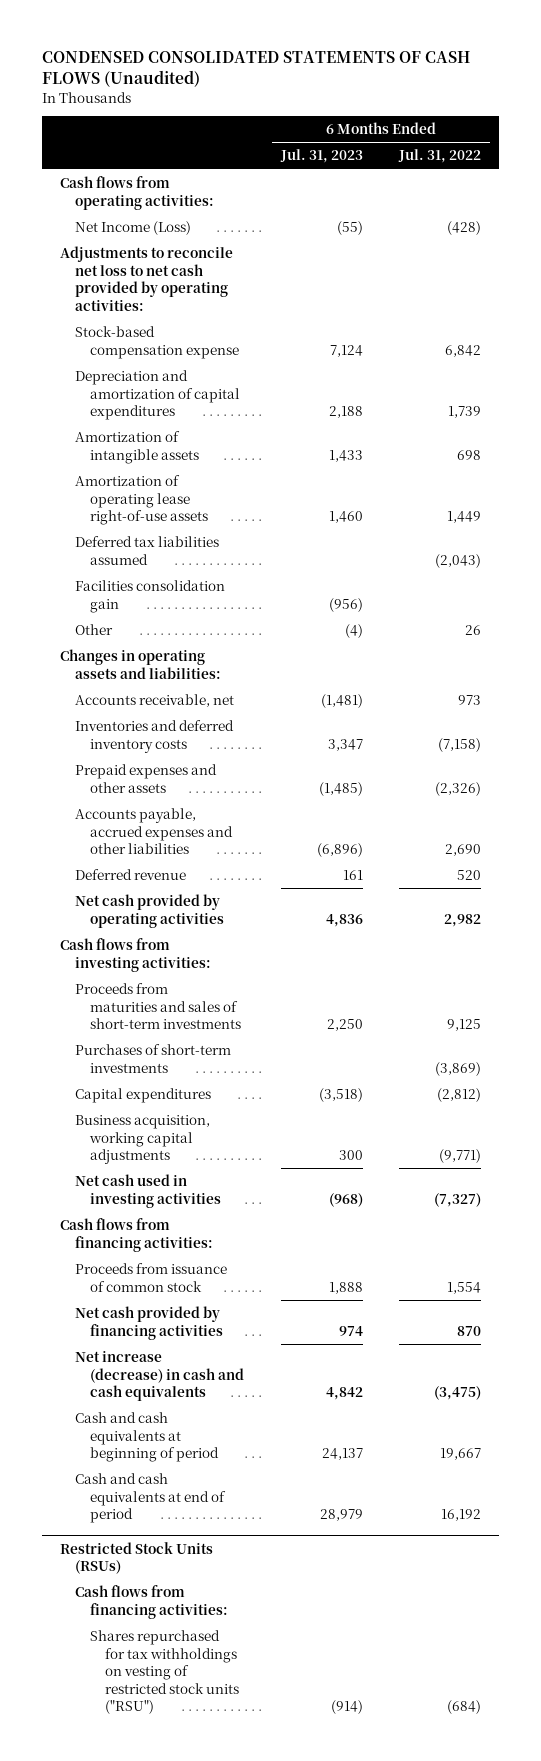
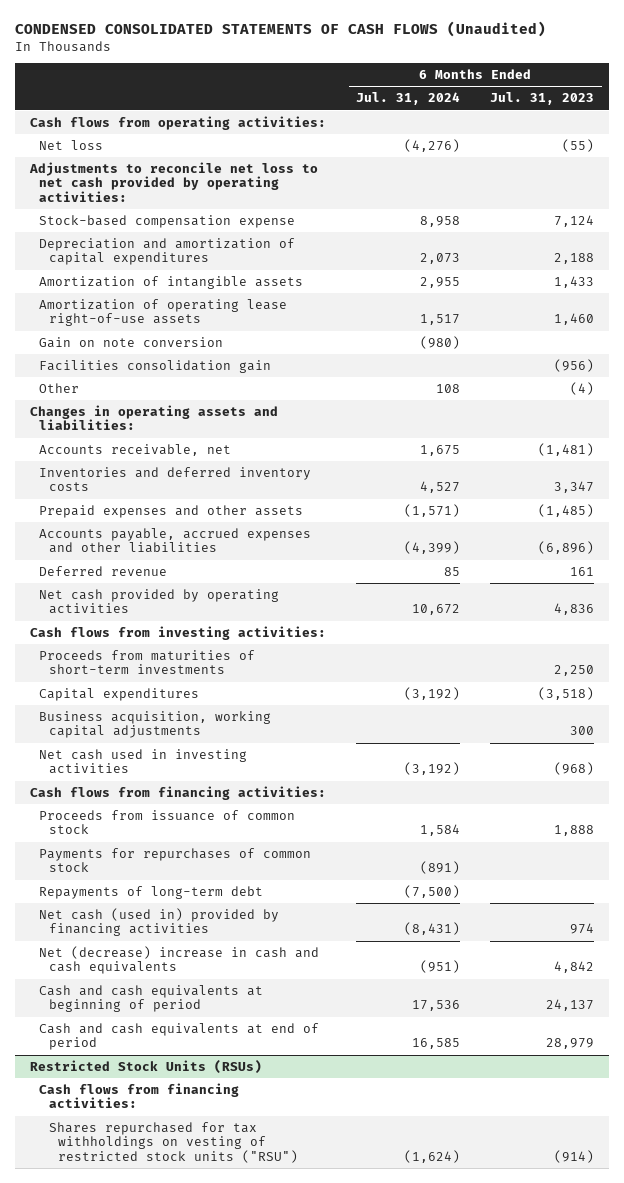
- | 6 Months Ended Jul. 31, 2023 | 6 Months Ended Jul. 31, 2022
+ | 6 Months Ended Jul. 31, 2024 | 6 Months Ended Jul. 31, 2023
- Net Income (Loss) | (55) | (428)
+ Net loss | (4,276) | (55)
- Deferred tax liabilities assumed | | (2,043)
+ Gain on note conversion | (980) |
- Proceeds from maturities and sales of short-term investments | 2,250 | 9,125
- Purchases of short-term investments | | (3,869)
+ Proceeds from maturities of short-term investments | | 2,250
- Net cash provided by financing activities | 974 | 870
- Net increase (decrease) in cash and cash equivalents | 4,842 | (3,475)
+ Payments for repurchases of common stock | (891) |
+ Repayments of long-term debt | (7,500) |
+ Net cash (used in) provided by financing activities | (8,431) | 974
+ Net (decrease) increase in cash and cash equivalents | (951) | 4,842

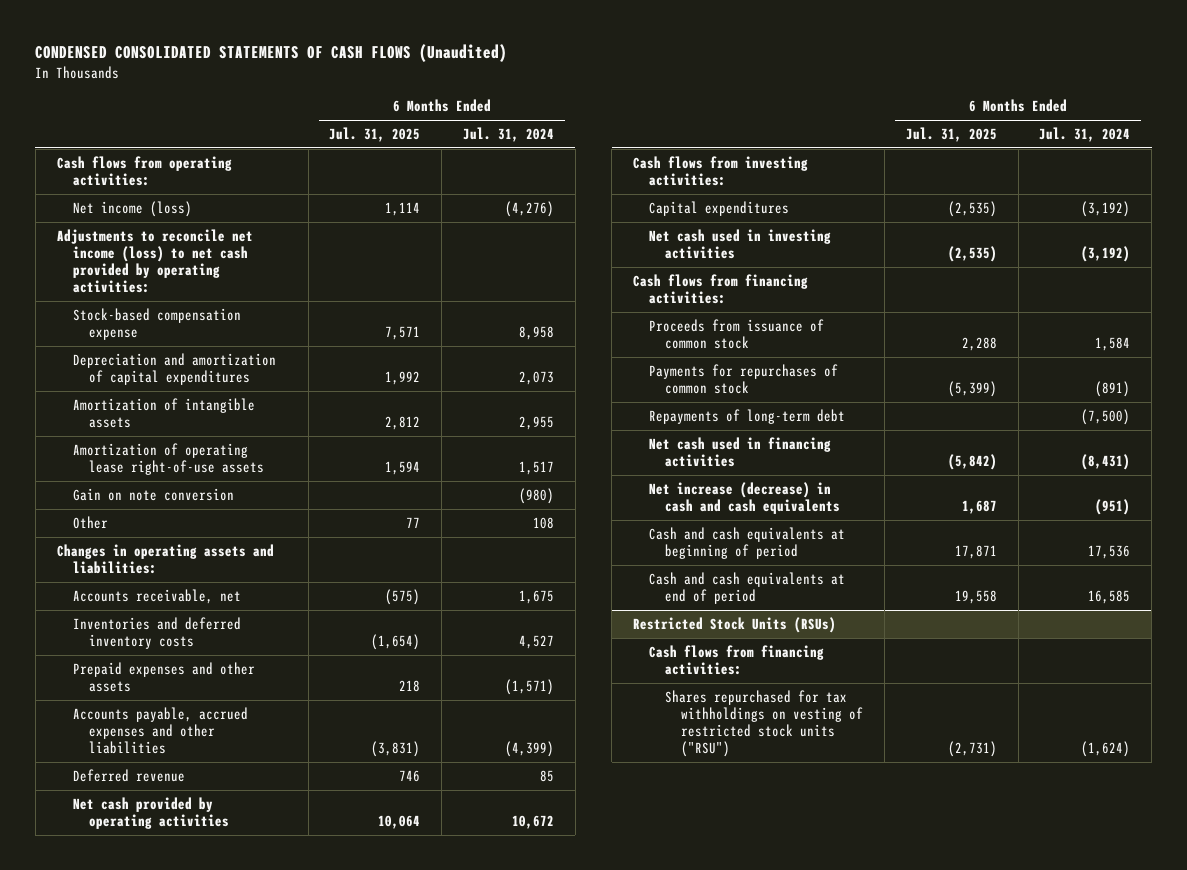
- | 6 Months Ended Jul. 31, 2024 | 6 Months Ended Jul. 31, 2023
+ | 6 Months Ended Jul. 31, 2025 | 6 Months Ended Jul. 31, 2024
- Net loss | (4,276) | (55)
- Adjustments to reconcile net loss to net cash provided by operating activities:
+ Net income (loss) | 1,114 | (4,276)
+ Adjustments to reconcile net income (loss) to net cash provided by operating activities:
- Facilities consolidation gain | | (956)
- Proceeds from maturities of short-term investments | | 2,250
- Business acquisition, working capital adjustments | | 300
- Net cash (used in) provided by financing activities | (8,431) | 974
- Net (decrease) increase in cash and cash equivalents | (951) | 4,842
+ Net cash used in financing activities | (5,842) | (8,431)
+ Net increase (decrease) in cash and cash equivalents | 1,687 | (951)

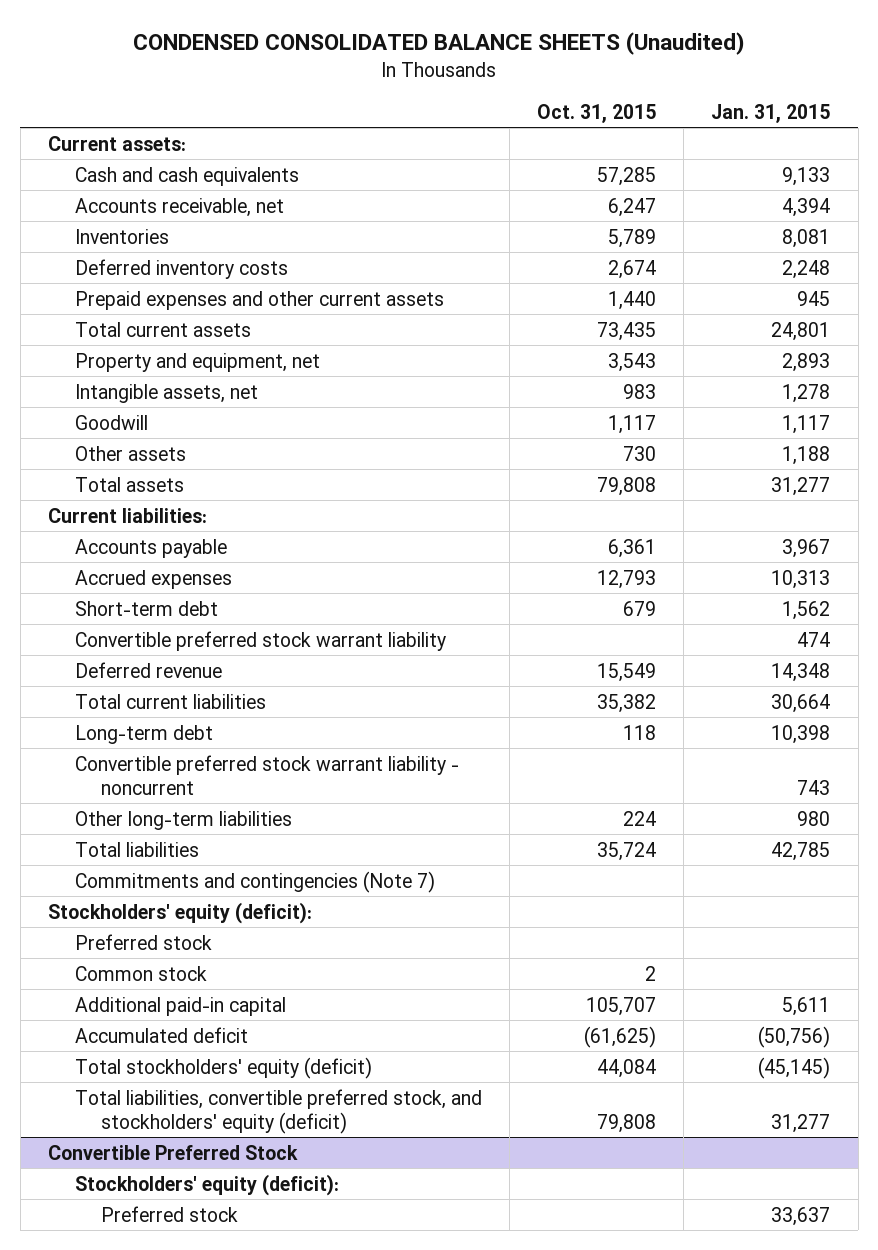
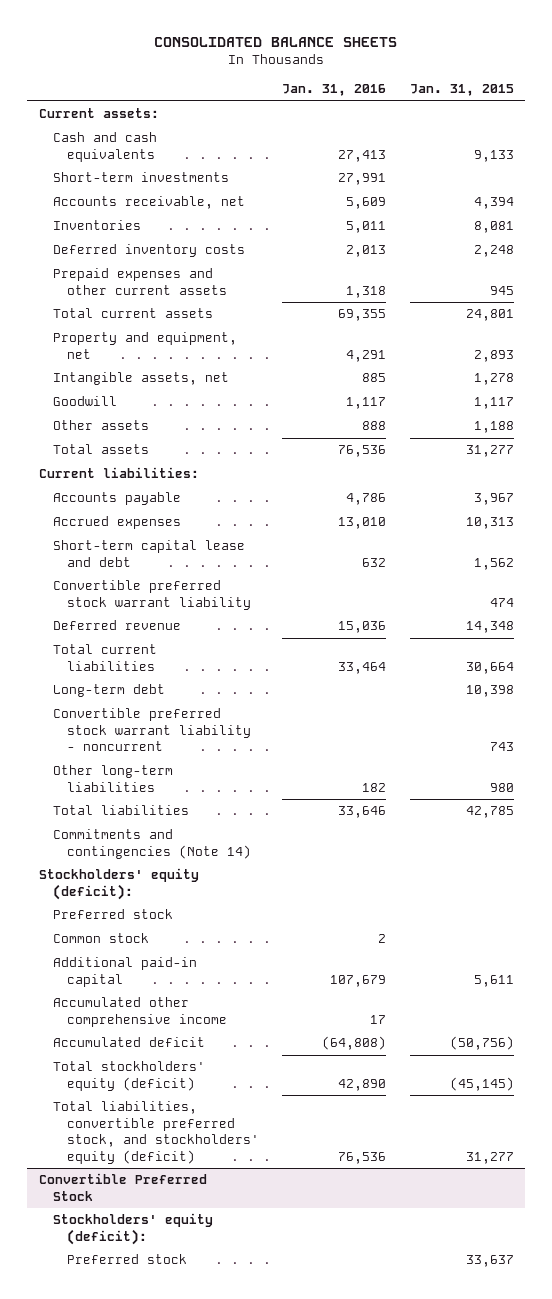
- CONDENSED CONSOLIDATED BALANCE SHEETS (Unaudited)
+ CONSOLIDATED BALANCE SHEETS
- | Oct. 31, 2015 | Jan. 31, 2015
+ | Jan. 31, 2016 | Jan. 31, 2015
+ Short-term investments | 27,991 |
- Short-term debt | 679 | 1,562
+ Short-term capital lease and debt | 632 | 1,562
- Commitments and contingencies (Note 7)
+ Commitments and contingencies (Note 14)
+ Accumulated other comprehensive income | 17 |

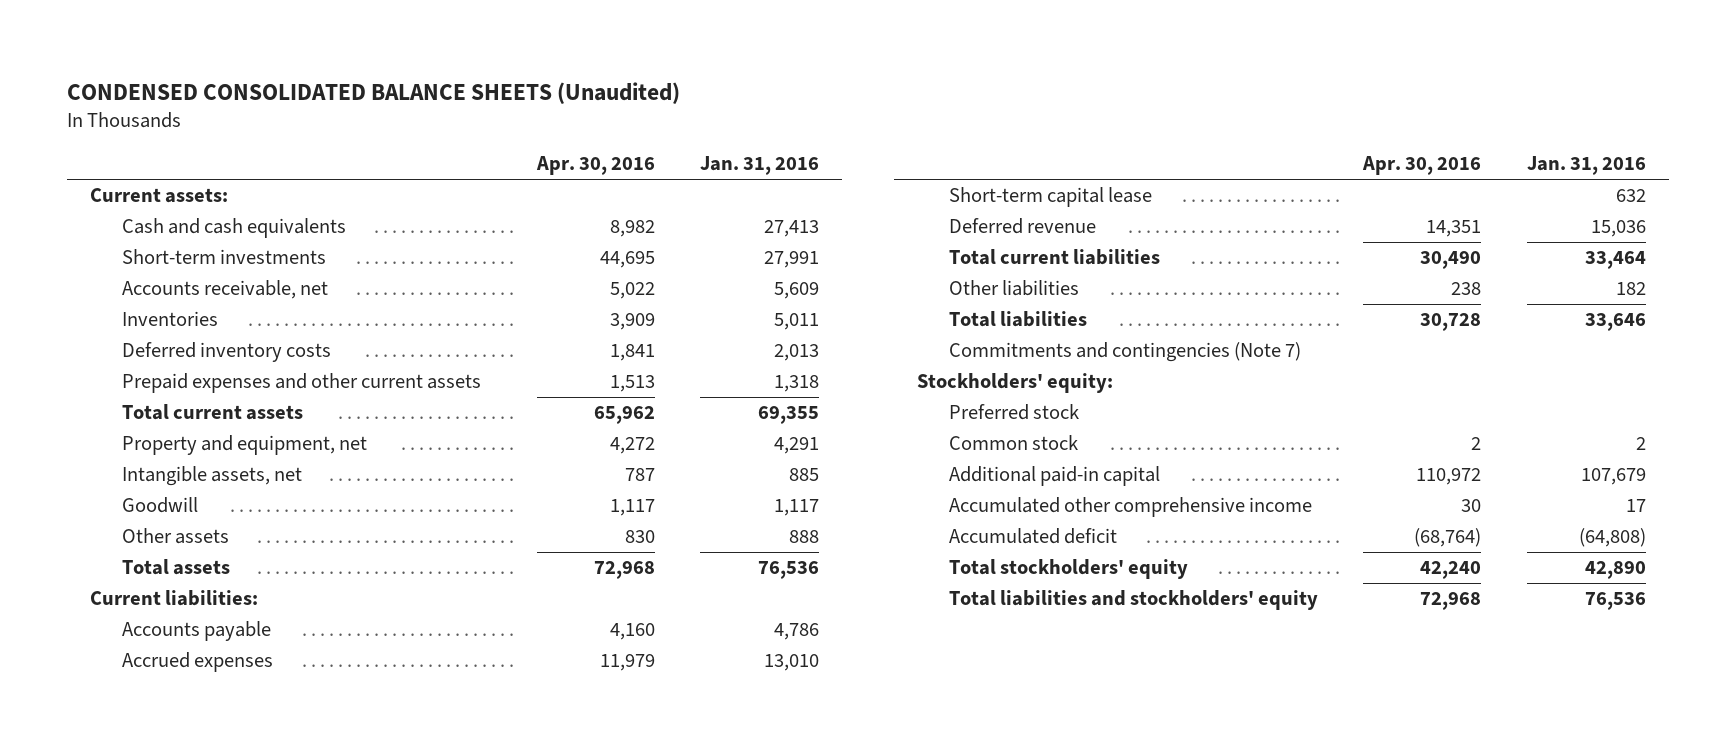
- CONSOLIDATED BALANCE SHEETS
+ CONDENSED CONSOLIDATED BALANCE SHEETS (Unaudited)
- | Jan. 31, 2016 | Jan. 31, 2015
+ | Apr. 30, 2016 | Jan. 31, 2016
- Short-term capital lease and debt | 632 | 1,562
- Convertible preferred stock warrant liability | | 474
+ Short-term capital lease | | 632
- Long-term debt | | 10,398
- Convertible preferred stock warrant liability - noncurrent | | 743
- Other long-term liabilities | 182 | 980
+ Other liabilities | 238 | 182
- Commitments and contingencies (Note 14)
- Stockholders' equity (deficit):
+ Commitments and contingencies (Note 7)
+ Stockholders' equity:
- Total stockholders' equity (deficit) | 42,890 | (45,145)
- Total liabilities, convertible preferred stock, and stockholders' equity (deficit) | 76,536 | 31,277
- Convertible Preferred Stock
- Stockholders' equity (deficit):
- Preferred stock | | 33,637
+ Total stockholders' equity | 42,240 | 42,890
+ Total liabilities and stockholders' equity | 72,968 | 76,536

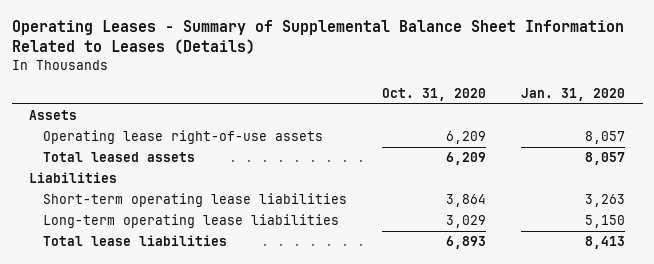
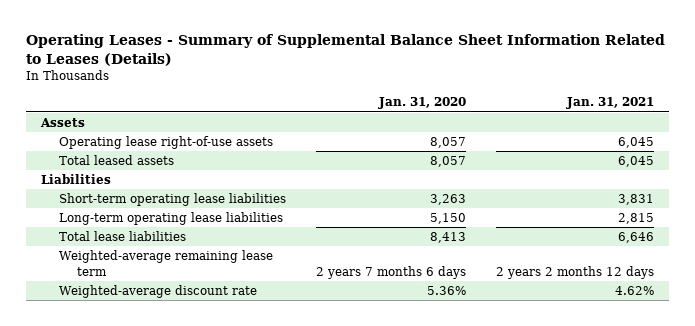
- | Oct. 31, 2020 | Jan. 31, 2020
+ | Jan. 31, 2020 | Jan. 31, 2021
+ Weighted-average remaining lease term | 2 years 7 months 6 days | 2 years 2 months 12 days
+ Weighted-average discount rate | 5.36% | 4.62%

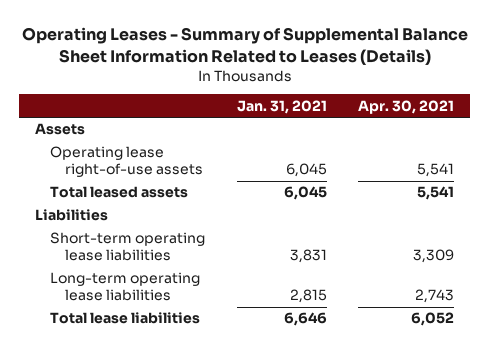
- | Jan. 31, 2020 | Jan. 31, 2021
+ | Jan. 31, 2021 | Apr. 30, 2021
- Weighted-average remaining lease term | 2 years 7 months 6 days | 2 years 2 months 12 days
- Weighted-average discount rate | 5.36% | 4.62%

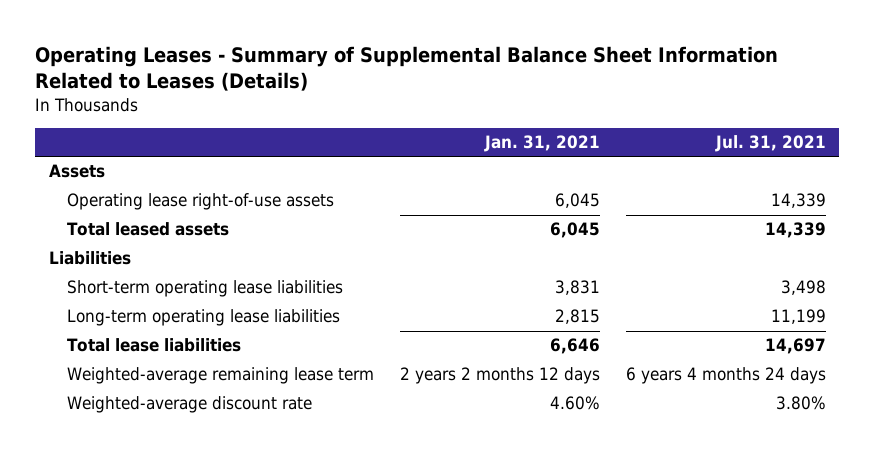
- | Jan. 31, 2021 | Apr. 30, 2021
+ | Jan. 31, 2021 | Jul. 31, 2021
+ Weighted-average remaining lease term | 2 years 2 months 12 days | 6 years 4 months 24 days
+ Weighted-average discount rate | 4.60% | 3.80%

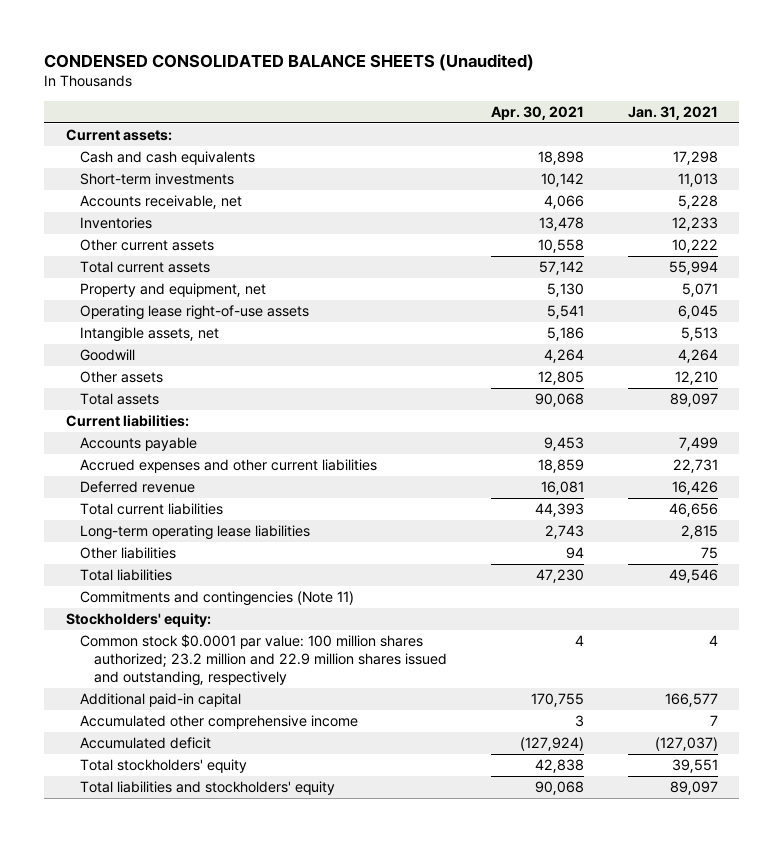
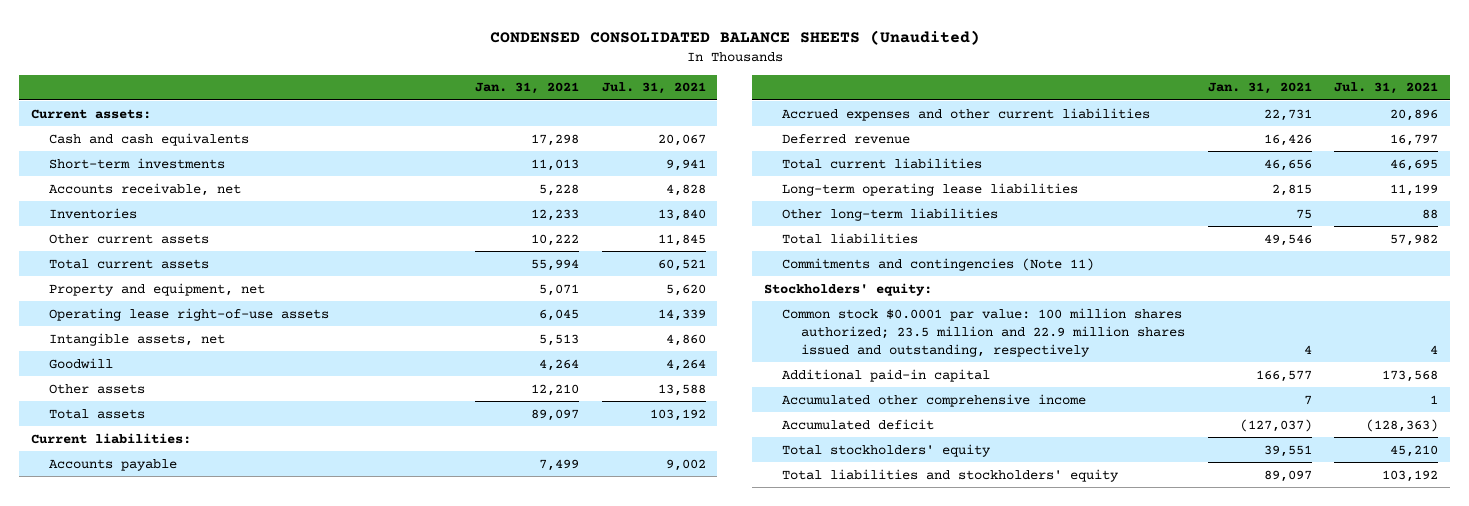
- | Apr. 30, 2021 | Jan. 31, 2021
+ | Jan. 31, 2021 | Jul. 31, 2021
- Other liabilities | 94 | 75
+ Other long-term liabilities | 75 | 88
- Common stock $0.0001 par value: 100 million shares authorized; 23.2 million and 22.9 million shares issued and outstanding, respectively | 4 | 4
+ Common stock $0.0001 par value: 100 million shares authorized; 23.5 million and 22.9 million shares issued and outstanding, respectively | 4 | 4

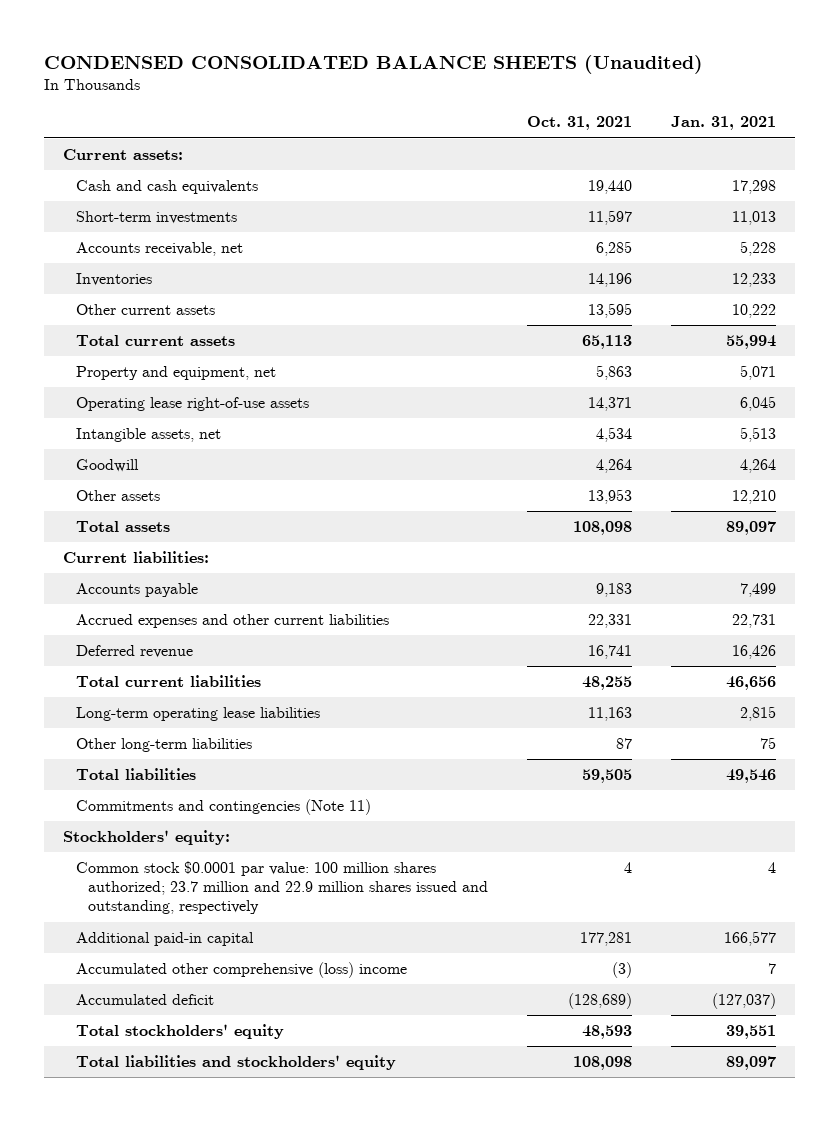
- | Jan. 31, 2021 | Jul. 31, 2021
+ | Oct. 31, 2021 | Jan. 31, 2021
- Common stock $0.0001 par value: 100 million shares authorized; 23.5 million and 22.9 million shares issued and outstanding, respectively | 4 | 4
+ Common stock $0.0001 par value: 100 million shares authorized; 23.7 million and 22.9 million shares issued and outstanding, respectively | 4 | 4
- Accumulated other comprehensive income | 7 | 1
+ Accumulated other comprehensive (loss) income | (3) | 7

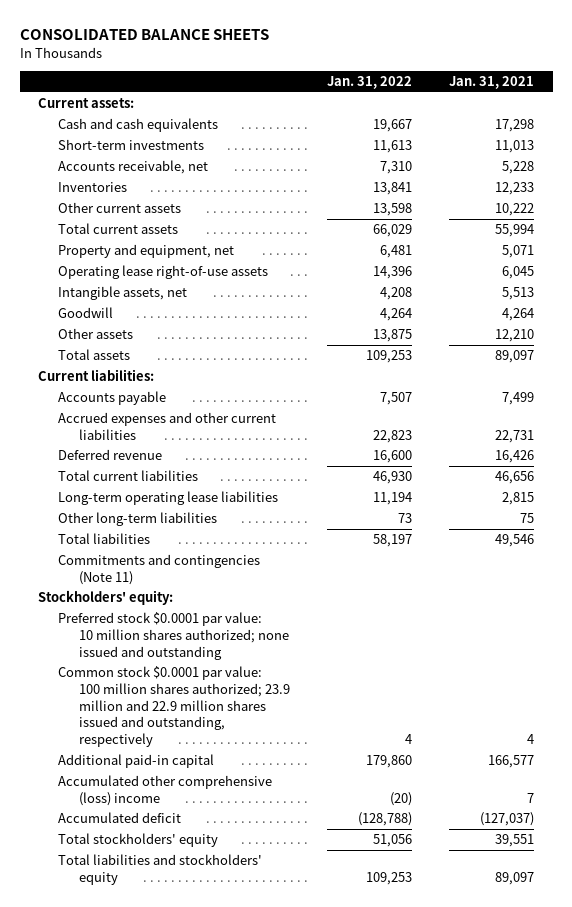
- CONDENSED CONSOLIDATED BALANCE SHEETS (Unaudited)
+ CONSOLIDATED BALANCE SHEETS
- | Oct. 31, 2021 | Jan. 31, 2021
+ | Jan. 31, 2022 | Jan. 31, 2021
- Common stock $0.0001 par value: 100 million shares authorized; 23.7 million and 22.9 million shares issued and outstanding, respectively | 4 | 4
+ Preferred stock $0.0001 par value: 10 million shares authorized; none issued and outstanding
+ Common stock $0.0001 par value: 100 million shares authorized; 23.9 million and 22.9 million shares issued and outstanding, respectively | 4 | 4

